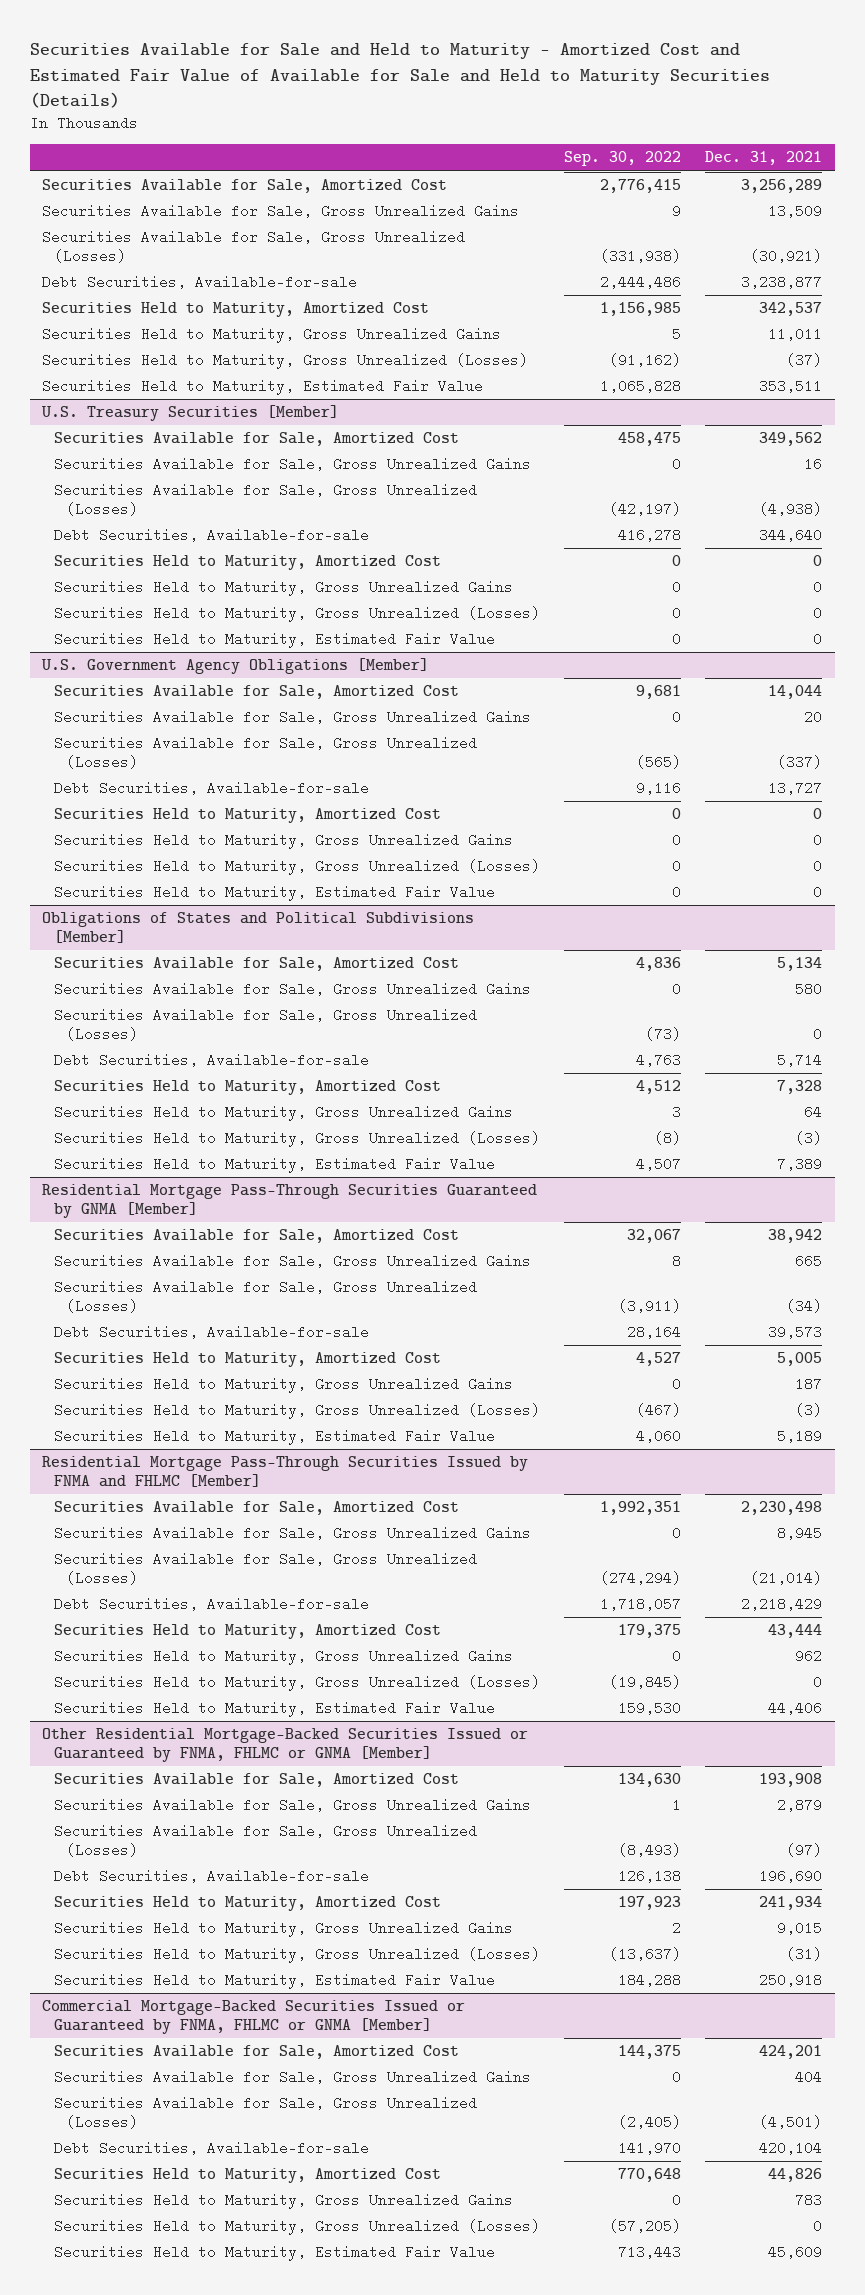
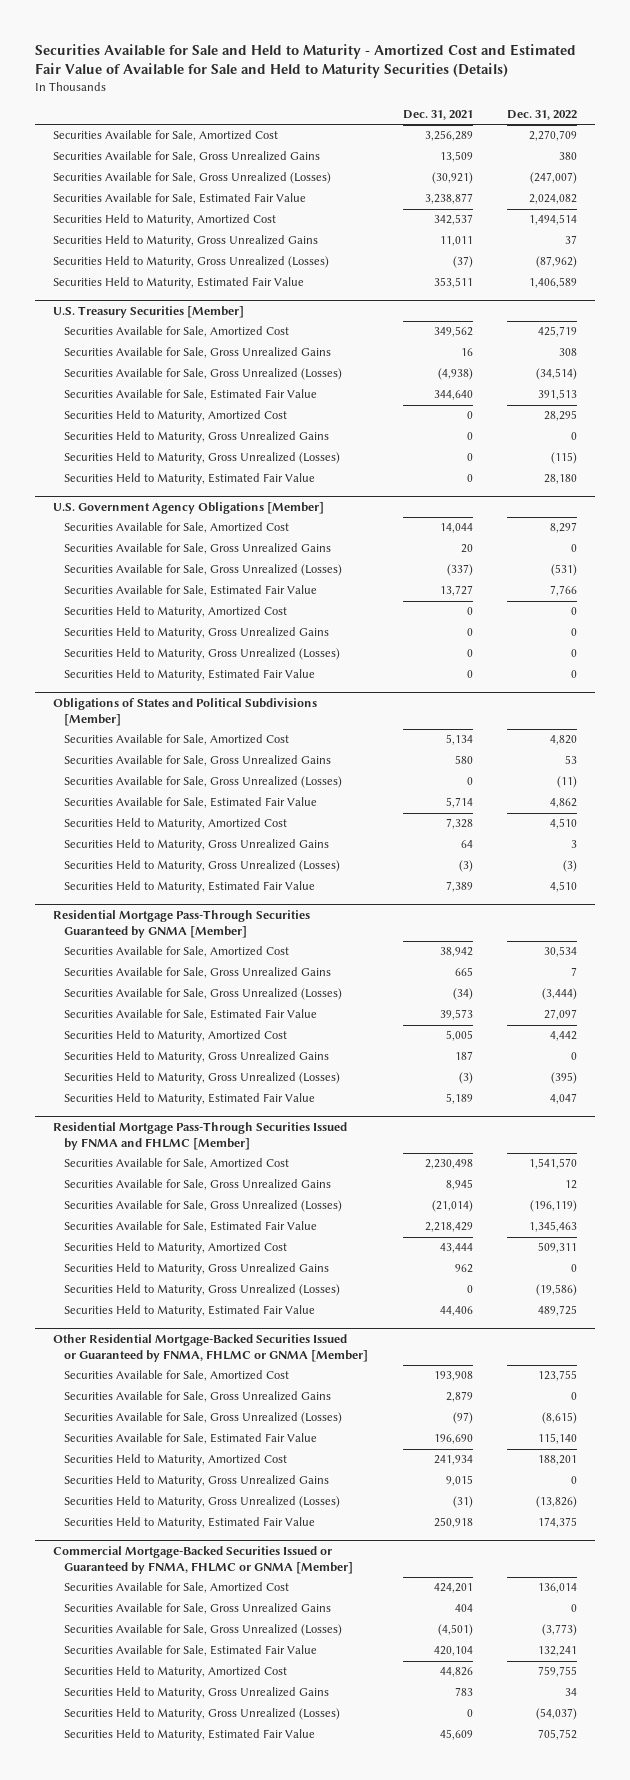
- | Sep. 30, 2022 | Dec. 31, 2021
+ | Dec. 31, 2021 | Dec. 31, 2022
- Debt Securities, Available-for-sale | 2,444,486 | 3,238,877
+ Securities Available for Sale, Estimated Fair Value | 3,238,877 | 2,024,082
@ U.S. Treasury Securities [Member]
- Debt Securities, Available-for-sale | 416,278 | 344,640
+ Securities Available for Sale, Estimated Fair Value | 344,640 | 391,513
@ U.S. Government Agency Obligations [Member]
- Debt Securities, Available-for-sale | 9,116 | 13,727
+ Securities Available for Sale, Estimated Fair Value | 13,727 | 7,766
@ Obligations of States and Political Subdivisions [Member]
- Debt Securities, Available-for-sale | 4,763 | 5,714
+ Securities Available for Sale, Estimated Fair Value | 5,714 | 4,862
@ Residential Mortgage Pass-Through Securities Guaranteed by GNMA [Member]
- Debt Securities, Available-for-sale | 28,164 | 39,573
+ Securities Available for Sale, Estimated Fair Value | 39,573 | 27,097
@ Residential Mortgage Pass-Through Securities Issued by FNMA and FHLMC [Member]
- Debt Securities, Available-for-sale | 1,718,057 | 2,218,429
+ Securities Available for Sale, Estimated Fair Value | 2,218,429 | 1,345,463
@ Other Residential Mortgage-Backed Securities Issued or Guaranteed by FNMA, FHLMC or GNMA [Member]
- Debt Securities, Available-for-sale | 126,138 | 196,690
+ Securities Available for Sale, Estimated Fair Value | 196,690 | 115,140
@ Commercial Mortgage-Backed Securities Issued or Guaranteed by FNMA, FHLMC or GNMA [Member]
- Debt Securities, Available-for-sale | 141,970 | 420,104
+ Securities Available for Sale, Estimated Fair Value | 420,104 | 132,241

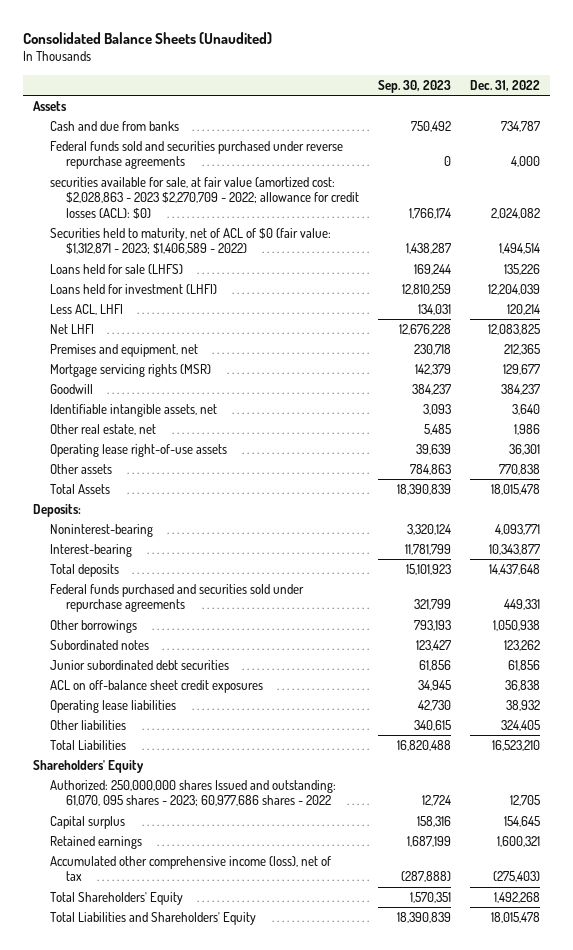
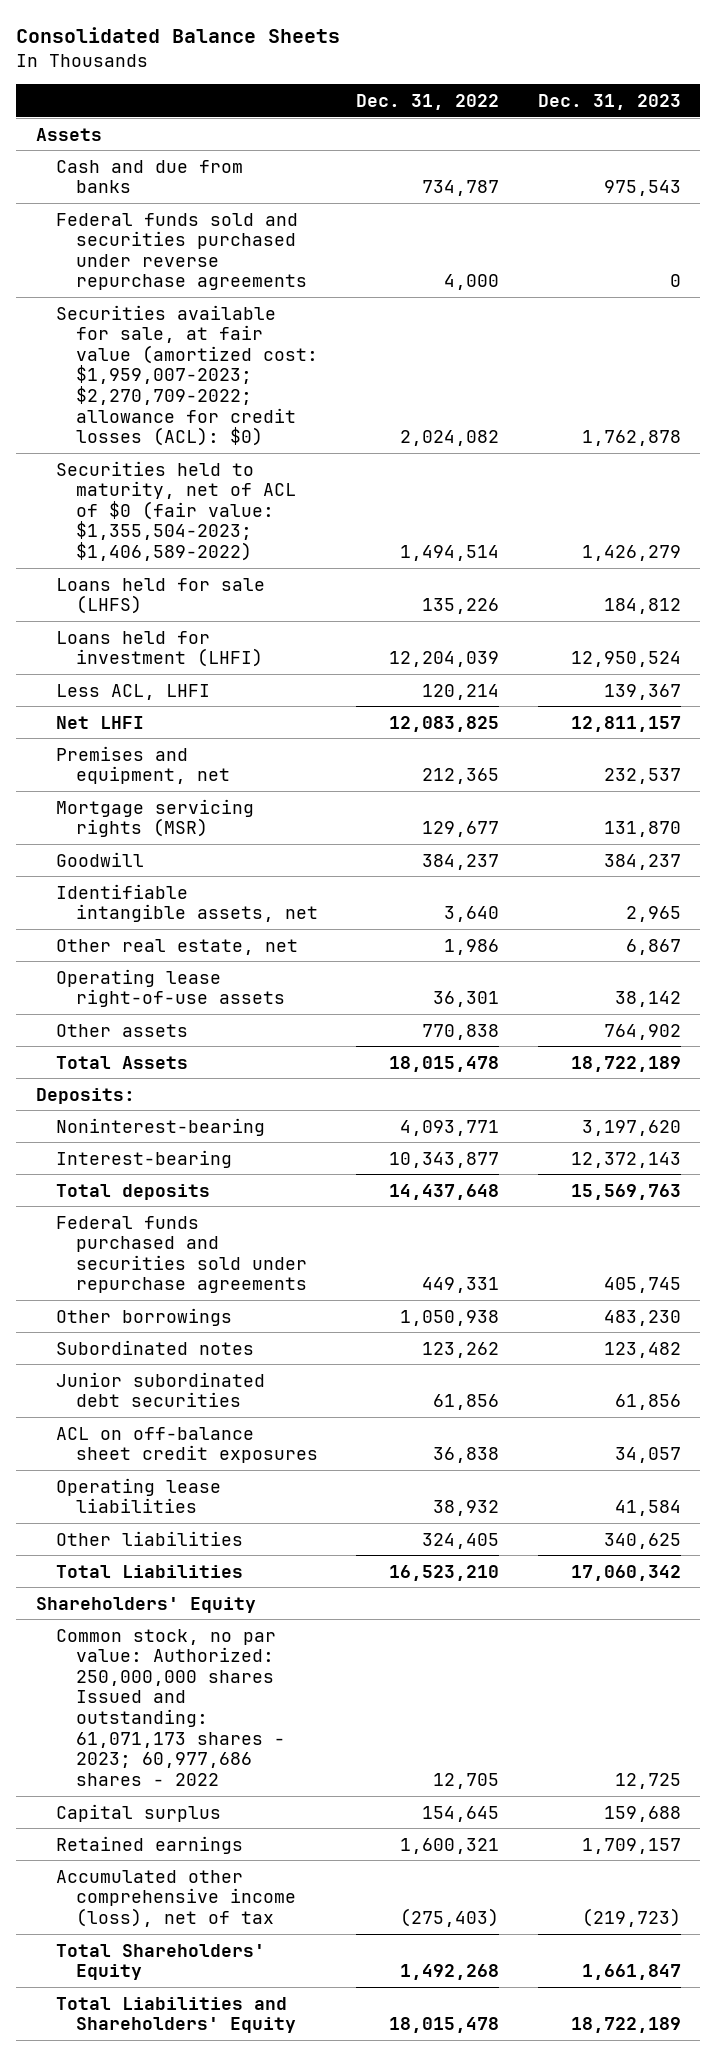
- Consolidated Balance Sheets (Unaudited)
+ Consolidated Balance Sheets
- | Sep. 30, 2023 | Dec. 31, 2022
+ | Dec. 31, 2022 | Dec. 31, 2023
- securities available for sale, at fair value (amortized cost: $2,028,863 - 2023 $2,270,709 - 2022; allowance for credit losses (ACL): $0) | 1,766,174 | 2,024,082
- Securities held to maturity, net of ACL of $0 (fair value: $1,312,871 - 2023; $1,406,589 - 2022) | 1,438,287 | 1,494,514
+ Securities available for sale, at fair value (amortized cost: $1,959,007-2023; $2,270,709-2022; allowance for credit losses (ACL): $0) | 2,024,082 | 1,762,878
+ Securities held to maturity, net of ACL of $0 (fair value: $1,355,504-2023; $1,406,589-2022) | 1,494,514 | 1,426,279
- Authorized: 250,000,000 shares Issued and outstanding: 61,070, 095 shares - 2023; 60,977,686 shares - 2022 | 12,724 | 12,705
+ Common stock, no par value: Authorized: 250,000,000 shares Issued and outstanding: 61,071,173 shares - 2023; 60,977,686 shares - 2022 | 12,705 | 12,725

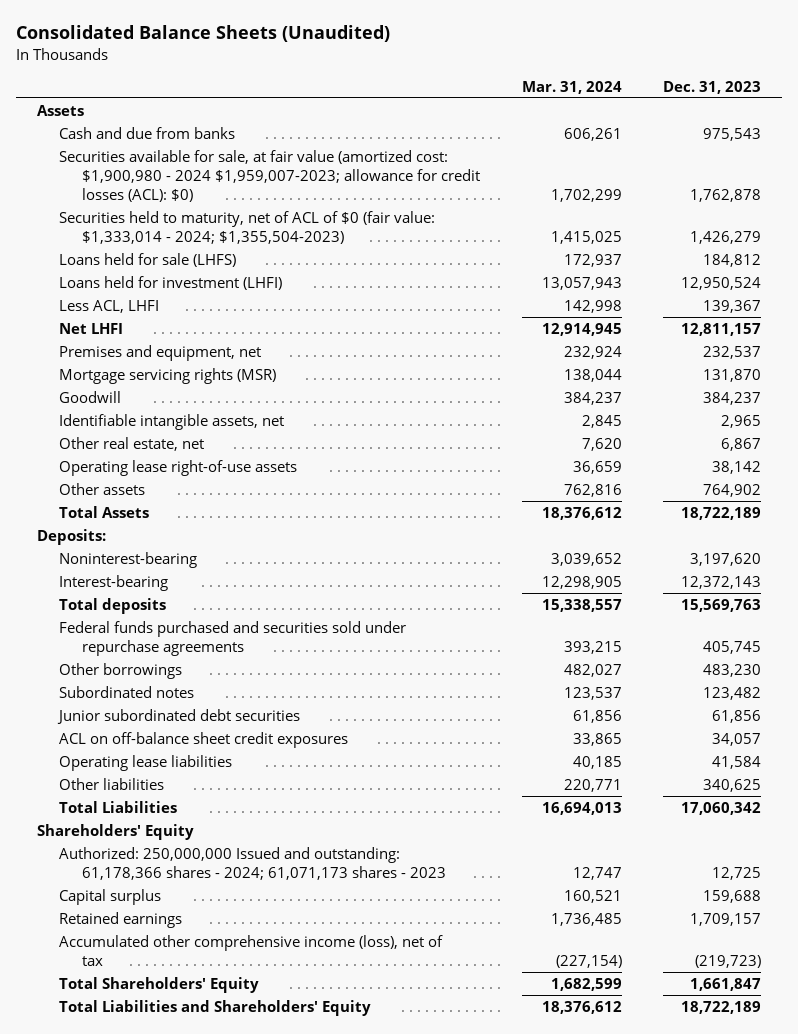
- Consolidated Balance Sheets
+ Consolidated Balance Sheets (Unaudited)
- | Dec. 31, 2022 | Dec. 31, 2023
+ | Mar. 31, 2024 | Dec. 31, 2023
- Federal funds sold and securities purchased under reverse repurchase agreements | 4,000 | 0
- Securities available for sale, at fair value (amortized cost: $1,959,007-2023; $2,270,709-2022; allowance for credit losses (ACL): $0) | 2,024,082 | 1,762,878
- Securities held to maturity, net of ACL of $0 (fair value: $1,355,504-2023; $1,406,589-2022) | 1,494,514 | 1,426,279
+ Securities available for sale, at fair value (amortized cost: $1,900,980 - 2024 $1,959,007-2023; allowance for credit losses (ACL): $0) | 1,702,299 | 1,762,878
+ Securities held to maturity, net of ACL of $0 (fair value: $1,333,014 - 2024; $1,355,504-2023) | 1,415,025 | 1,426,279
- Common stock, no par value: Authorized: 250,000,000 shares Issued and outstanding: 61,071,173 shares - 2023; 60,977,686 shares - 2022 | 12,705 | 12,725
+ Authorized: 250,000,000 Issued and outstanding: 61,178,366 shares - 2024; 61,071,173 shares - 2023 | 12,747 | 12,725

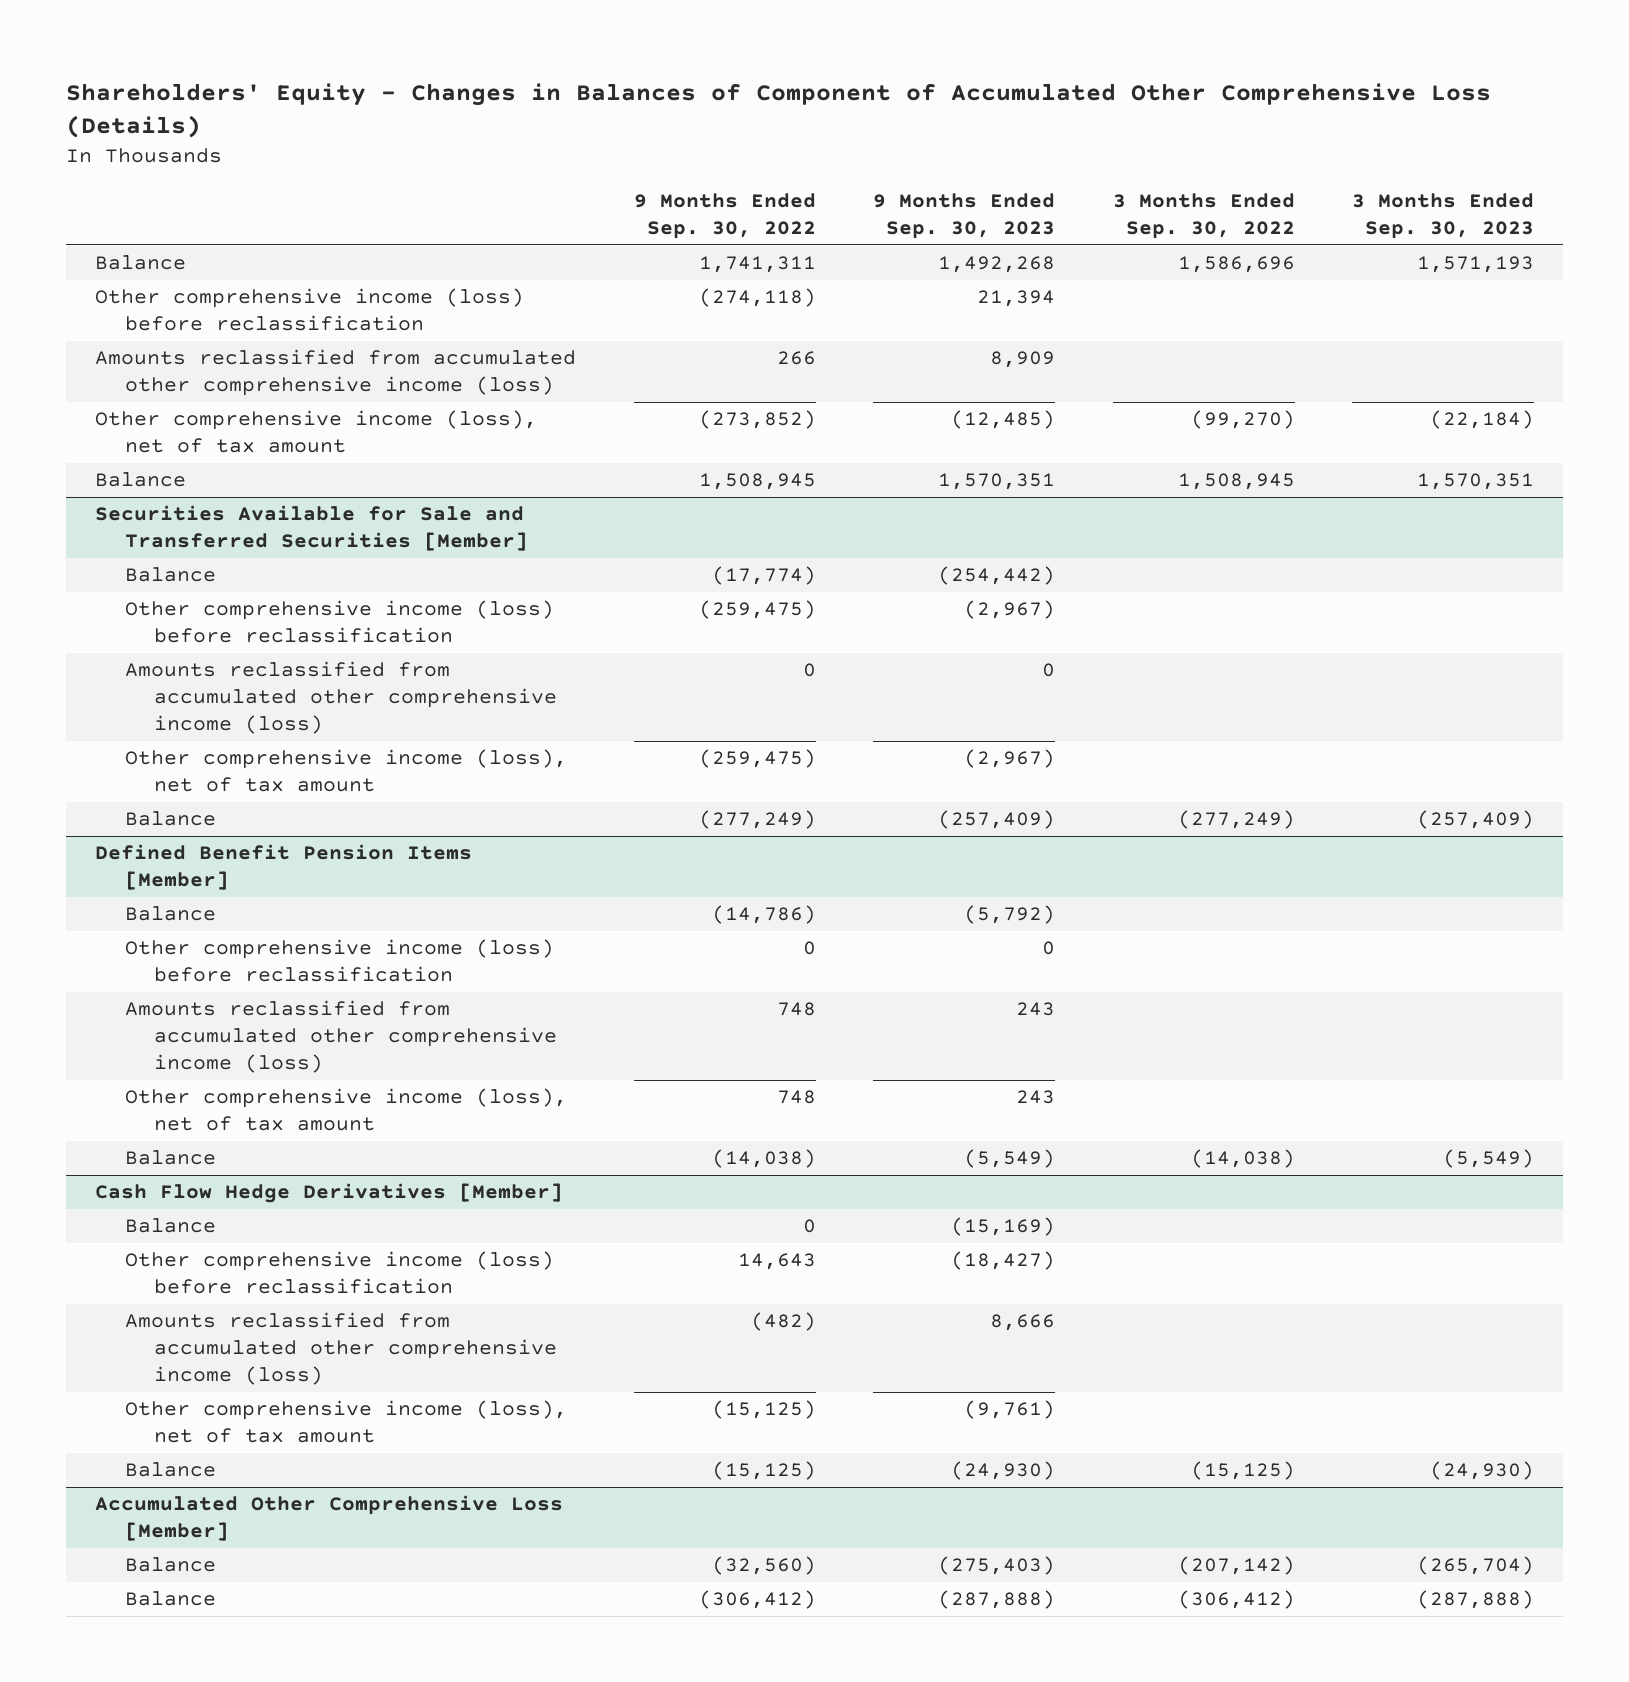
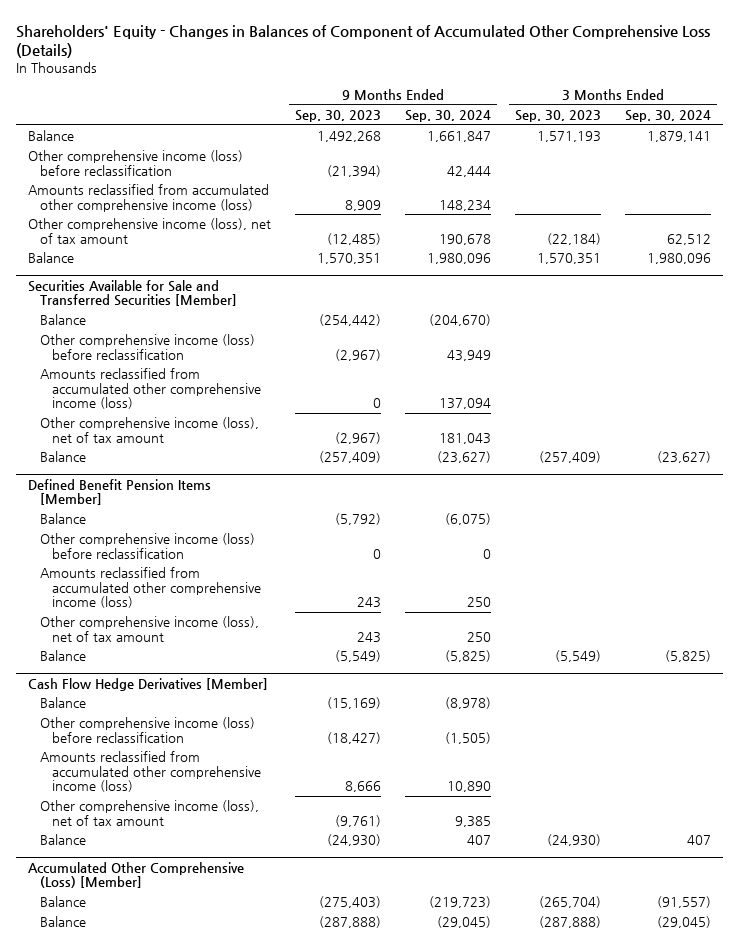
- | 9 Months Ended Sep. 30, 2022 | 9 Months Ended Sep. 30, 2023 | 3 Months Ended Sep. 30, 2022 | 3 Months Ended Sep. 30, 2023
+ | 9 Months Ended Sep. 30, 2023 | 9 Months Ended Sep. 30, 2024 | 3 Months Ended Sep. 30, 2023 | 3 Months Ended Sep. 30, 2024
- Other comprehensive income (loss) before reclassification | (274,118) | 21,394 | |
+ Other comprehensive income (loss) before reclassification | (21,394) | 42,444 | |
- Accumulated Other Comprehensive Loss [Member]
+ Accumulated Other Comprehensive (Loss) [Member]

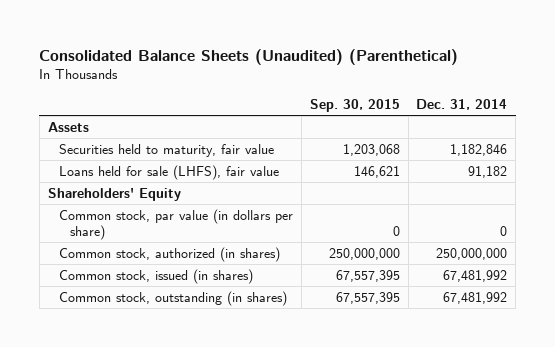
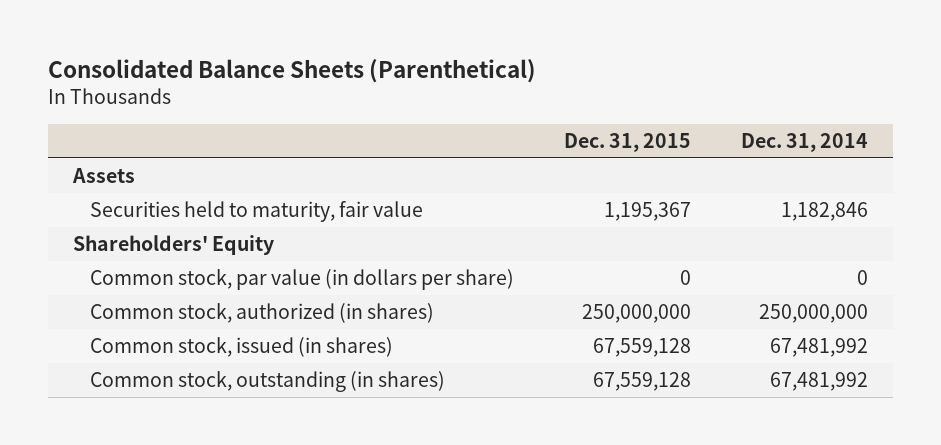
- Consolidated Balance Sheets (Unaudited) (Parenthetical)
+ Consolidated Balance Sheets (Parenthetical)
- | Sep. 30, 2015 | Dec. 31, 2014
+ | Dec. 31, 2015 | Dec. 31, 2014
- Loans held for sale (LHFS), fair value | 146,621 | 91,182

